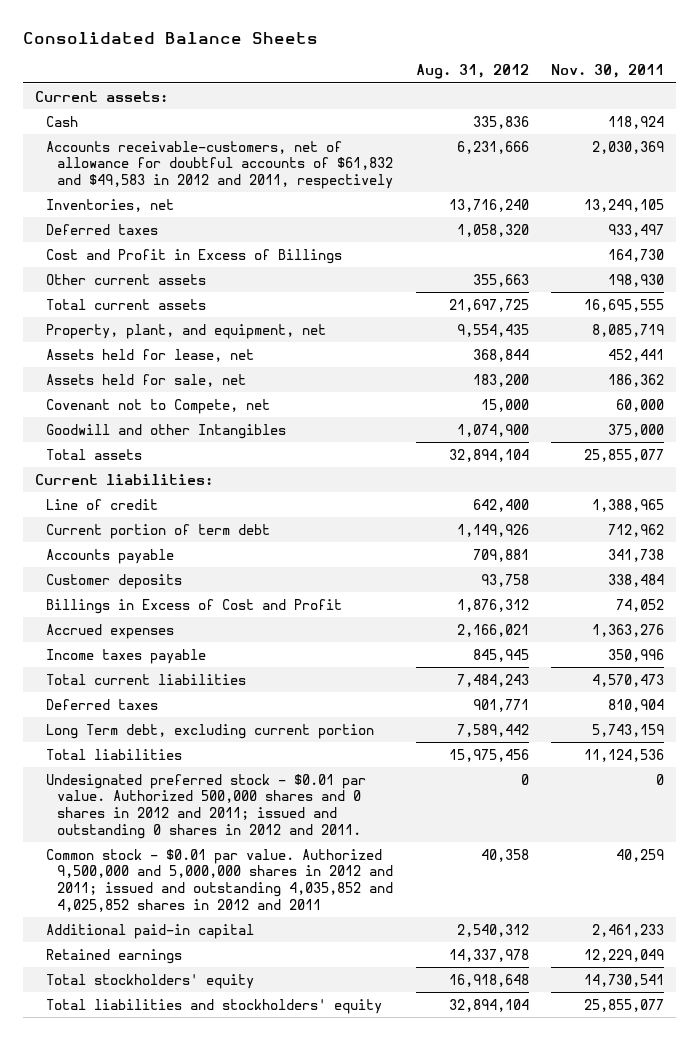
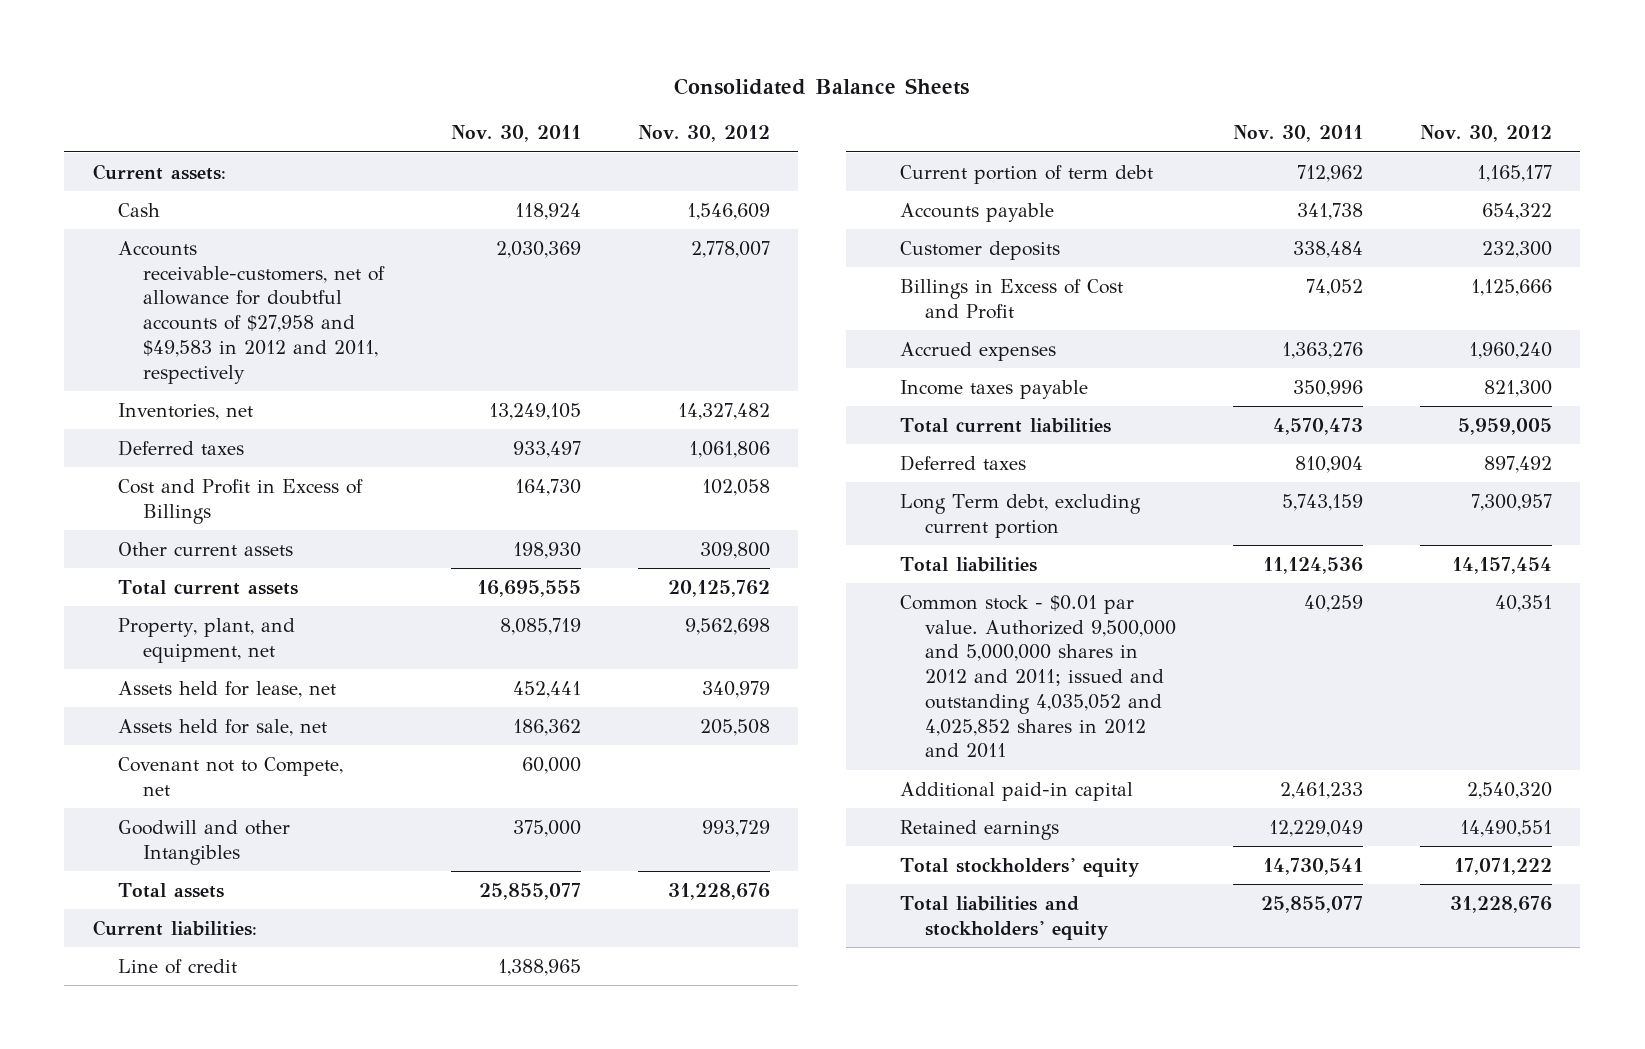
- | Aug. 31, 2012 | Nov. 30, 2011
+ | Nov. 30, 2011 | Nov. 30, 2012
- Accounts receivable-customers, net of allowance for doubtful accounts of $61,832 and $49,583 in 2012 and 2011, respectively | 6,231,666 | 2,030,369
+ Accounts receivable-customers, net of allowance for doubtful accounts of $27,958 and $49,583 in 2012 and 2011, respectively | 2,030,369 | 2,778,007
- Undesignated preferred stock - $0.01 par value. Authorized 500,000 shares and 0 shares in 2012 and 2011; issued and outstanding 0 shares in 2012 and 2011. | 0 | 0
- Common stock - $0.01 par value. Authorized 9,500,000 and 5,000,000 shares in 2012 and 2011; issued and outstanding 4,035,852 and 4,025,852 shares in 2012 and 2011 | 40,358 | 40,259
+ Common stock - $0.01 par value. Authorized 9,500,000 and 5,000,000 shares in 2012 and 2011; issued and outstanding 4,035,052 and 4,025,852 shares in 2012 and 2011 | 40,259 | 40,351

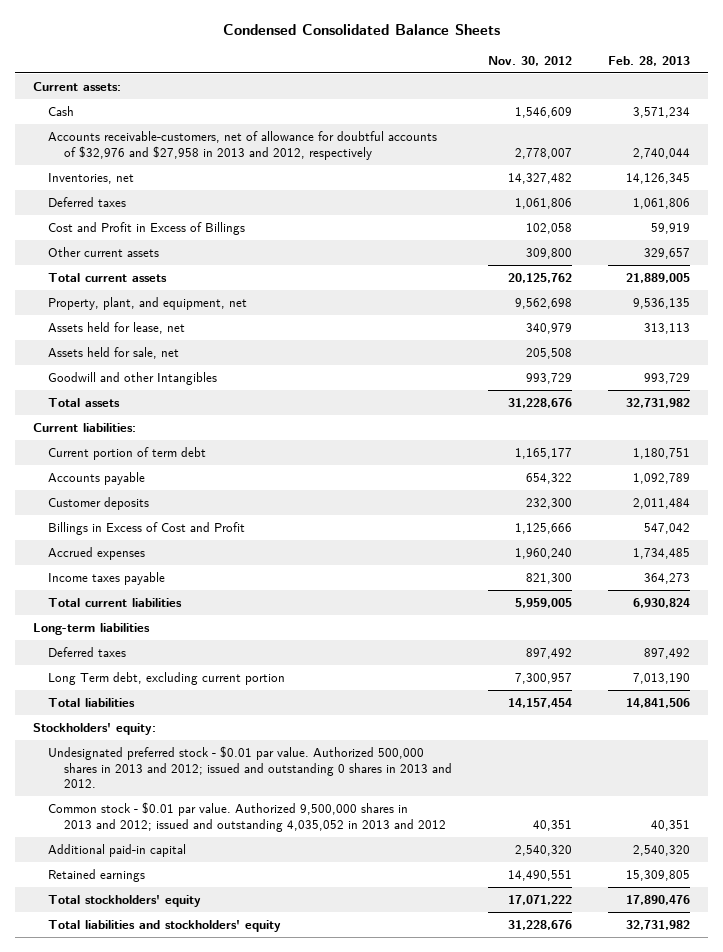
- Consolidated Balance Sheets
+ Condensed Consolidated Balance Sheets
- | Nov. 30, 2011 | Nov. 30, 2012
+ | Nov. 30, 2012 | Feb. 28, 2013
- Accounts receivable-customers, net of allowance for doubtful accounts of $27,958 and $49,583 in 2012 and 2011, respectively | 2,030,369 | 2,778,007
+ Accounts receivable-customers, net of allowance for doubtful accounts of $32,976 and $27,958 in 2013 and 2012, respectively | 2,778,007 | 2,740,044
- Covenant not to Compete, net | 60,000 |
- Line of credit | 1,388,965 |
+ Long-term liabilities
- Common stock - $0.01 par value. Authorized 9,500,000 and 5,000,000 shares in 2012 and 2011; issued and outstanding 4,035,052 and 4,025,852 shares in 2012 and 2011 | 40,259 | 40,351
+ Stockholders' equity:
+ Undesignated preferred stock - $0.01 par value. Authorized 500,000 shares in 2013 and 2012; issued and outstanding 0 shares in 2013 and 2012.
+ Common stock - $0.01 par value. Authorized 9,500,000 shares in 2013 and 2012; issued and outstanding 4,035,052 in 2013 and 2012 | 40,351 | 40,351

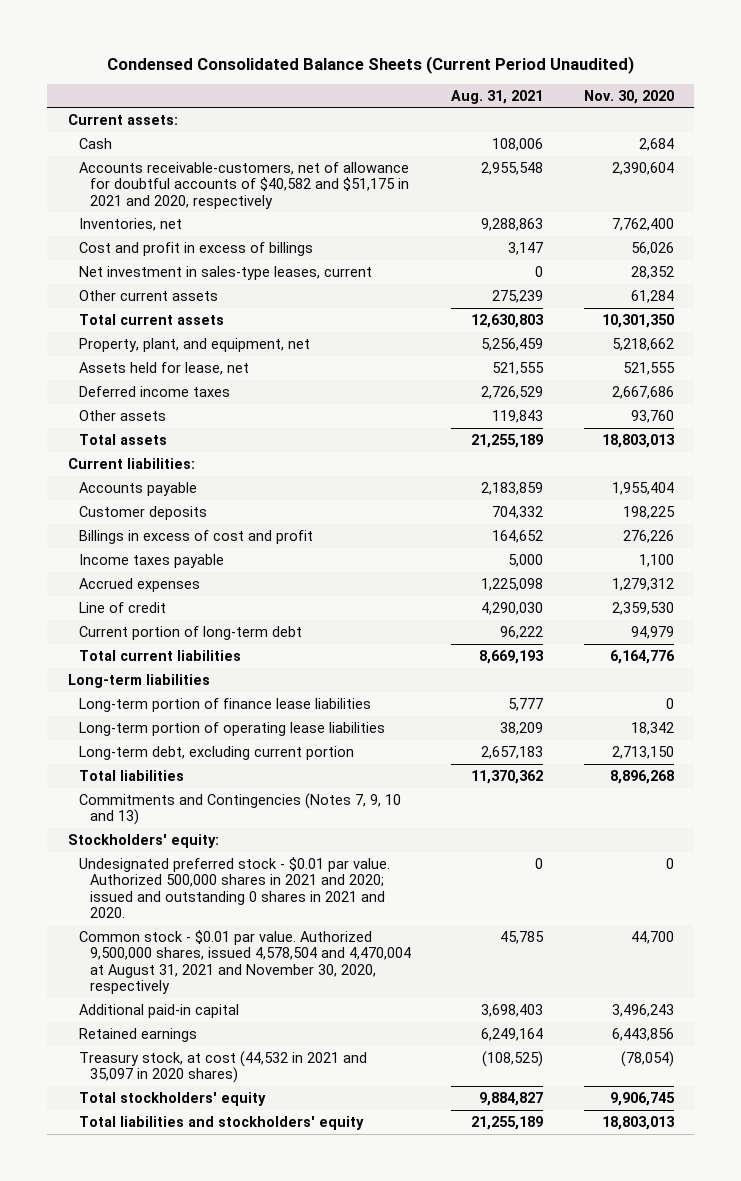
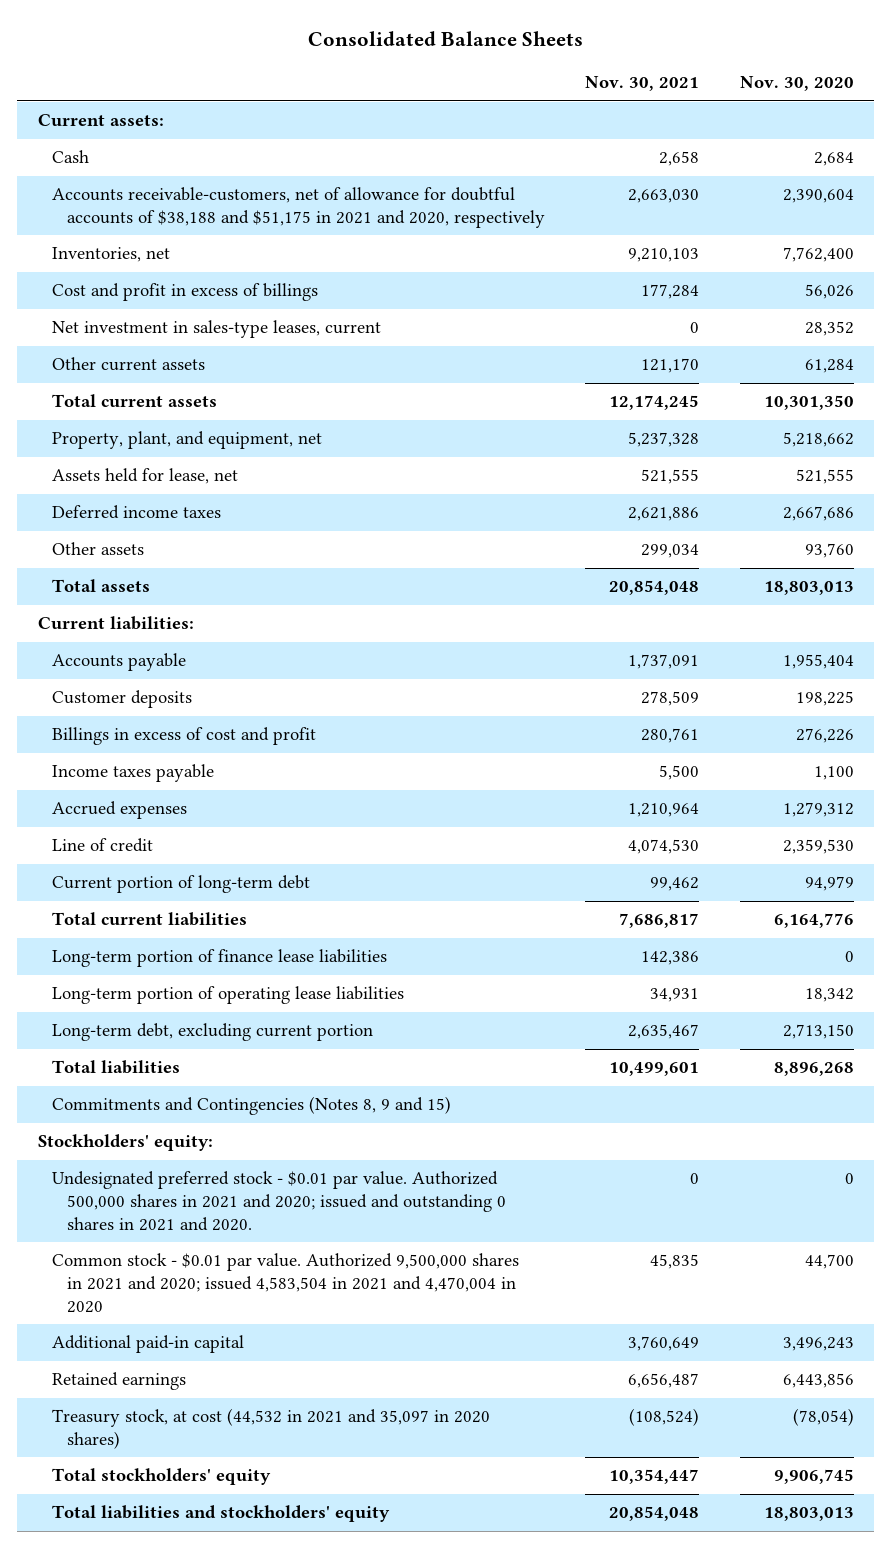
- Condensed Consolidated Balance Sheets (Current Period Unaudited)
+ Consolidated Balance Sheets
- | Aug. 31, 2021 | Nov. 30, 2020
+ | Nov. 30, 2021 | Nov. 30, 2020
- Accounts receivable-customers, net of allowance for doubtful accounts of $40,582 and $51,175 in 2021 and 2020, respectively | 2,955,548 | 2,390,604
+ Accounts receivable-customers, net of allowance for doubtful accounts of $38,188 and $51,175 in 2021 and 2020, respectively | 2,663,030 | 2,390,604
- Long-term liabilities
- Commitments and Contingencies (Notes 7, 9, 10 and 13)
+ Commitments and Contingencies (Notes 8, 9 and 15)
- Common stock - $0.01 par value. Authorized 9,500,000 shares, issued 4,578,504 and 4,470,004 at August 31, 2021 and November 30, 2020, respectively | 45,785 | 44,700
+ Common stock - $0.01 par value. Authorized 9,500,000 shares in 2021 and 2020; issued 4,583,504 in 2021 and 4,470,004 in 2020 | 45,835 | 44,700

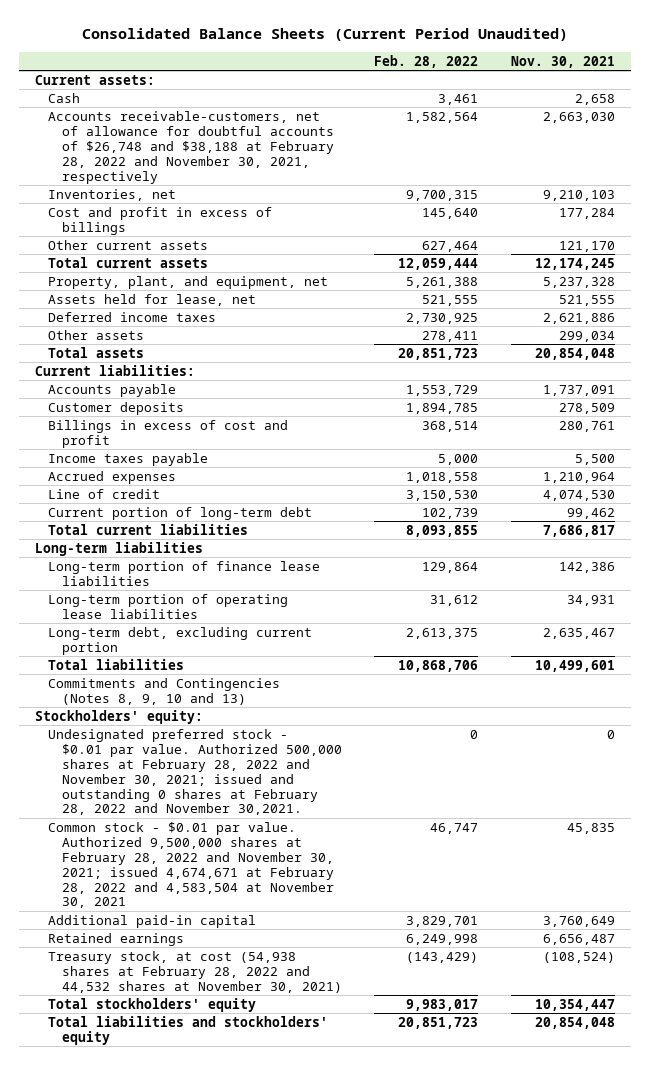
- Consolidated Balance Sheets
+ Consolidated Balance Sheets (Current Period Unaudited)
- | Nov. 30, 2021 | Nov. 30, 2020
+ | Feb. 28, 2022 | Nov. 30, 2021
- Accounts receivable-customers, net of allowance for doubtful accounts of $38,188 and $51,175 in 2021 and 2020, respectively | 2,663,030 | 2,390,604
+ Accounts receivable-customers, net of allowance for doubtful accounts of $26,748 and $38,188 at February 28, 2022 and November 30, 2021, respectively | 1,582,564 | 2,663,030
- Net investment in sales-type leases, current | 0 | 28,352
+ Long-term liabilities
- Commitments and Contingencies (Notes 8, 9 and 15)
+ Commitments and Contingencies (Notes 8, 9, 10 and 13)
- Undesignated preferred stock - $0.01 par value. Authorized 500,000 shares in 2021 and 2020; issued and outstanding 0 shares in 2021 and 2020. | 0 | 0
- Common stock - $0.01 par value. Authorized 9,500,000 shares in 2021 and 2020; issued 4,583,504 in 2021 and 4,470,004 in 2020 | 45,835 | 44,700
+ Undesignated preferred stock - $0.01 par value. Authorized 500,000 shares at February 28, 2022 and November 30, 2021; issued and outstanding 0 shares at February 28, 2022 and November 30,2021. | 0 | 0
+ Common stock - $0.01 par value. Authorized 9,500,000 shares at February 28, 2022 and November 30, 2021; issued 4,674,671 at February 28, 2022 and 4,583,504 at November 30, 2021 | 46,747 | 45,835
- Treasury stock, at cost (44,532 in 2021 and 35,097 in 2020 shares) | (108,524) | (78,054)
+ Treasury stock, at cost (54,938 shares at February 28, 2022 and 44,532 shares at November 30, 2021) | (143,429) | (108,524)

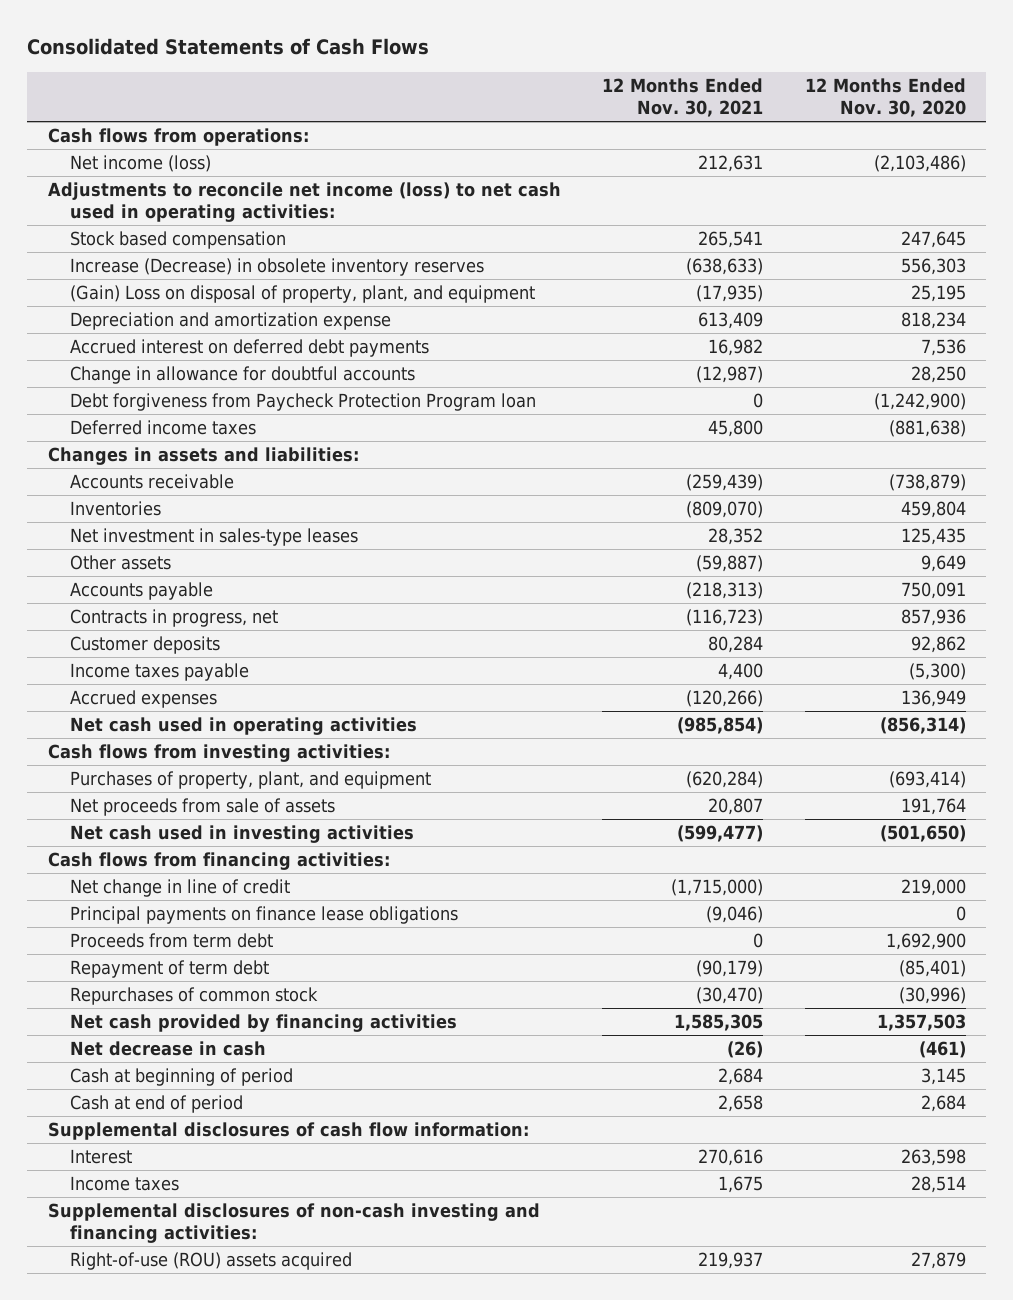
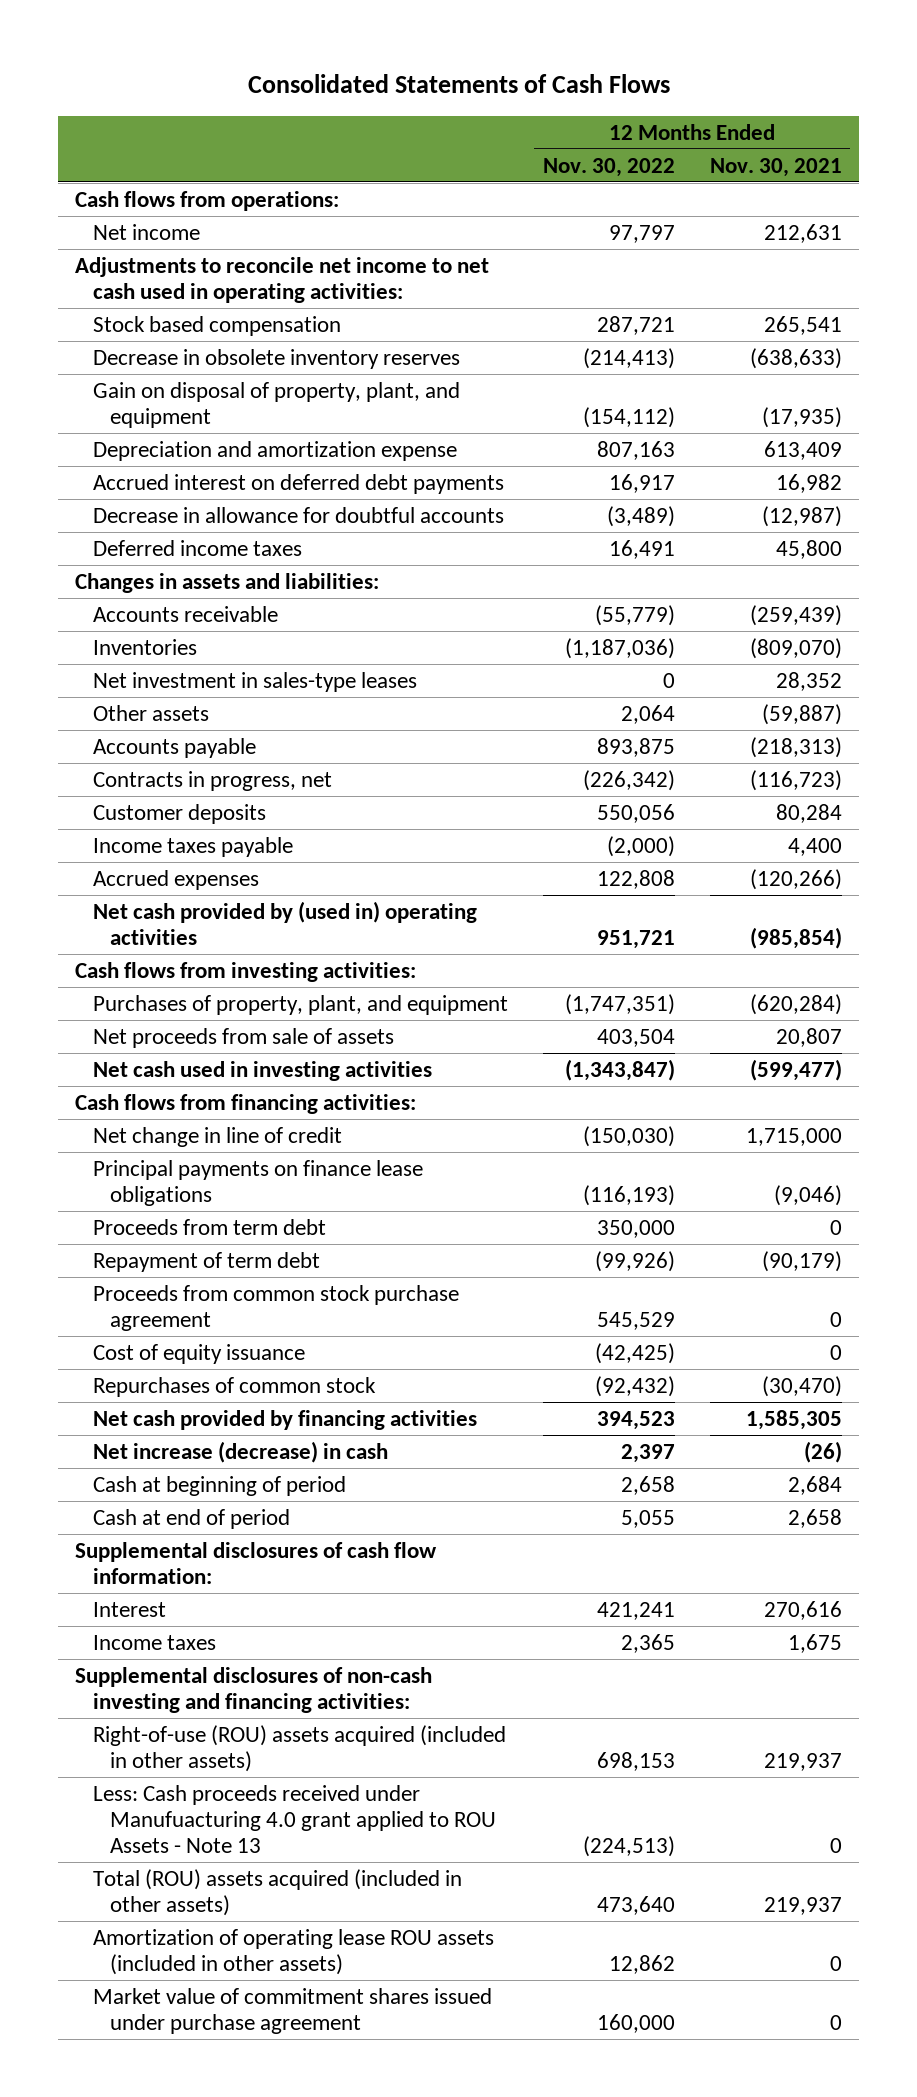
- | 12 Months Ended Nov. 30, 2021 | 12 Months Ended Nov. 30, 2020
+ | 12 Months Ended Nov. 30, 2022 | 12 Months Ended Nov. 30, 2021
- Net income (loss) | 212,631 | (2,103,486)
- Adjustments to reconcile net income (loss) to net cash used in operating activities:
+ Net income | 97,797 | 212,631
+ Adjustments to reconcile net income to net cash used in operating activities:
- Increase (Decrease) in obsolete inventory reserves | (638,633) | 556,303
- (Gain) Loss on disposal of property, plant, and equipment | (17,935) | 25,195
+ Decrease in obsolete inventory reserves | (214,413) | (638,633)
+ Gain on disposal of property, plant, and equipment | (154,112) | (17,935)
- Change in allowance for doubtful accounts | (12,987) | 28,250
- Debt forgiveness from Paycheck Protection Program loan | 0 | (1,242,900)
+ Decrease in allowance for doubtful accounts | (3,489) | (12,987)
- Net cash used in operating activities | (985,854) | (856,314)
+ Net cash provided by (used in) operating activities | 951,721 | (985,854)
- Net change in line of credit | (1,715,000) | 219,000
+ Net change in line of credit | (150,030) | 1,715,000
+ Proceeds from common stock purchase agreement | 545,529 | 0
+ Cost of equity issuance | (42,425) | 0
- Net decrease in cash | (26) | (461)
+ Net increase (decrease) in cash | 2,397 | (26)
- Right-of-use (ROU) assets acquired | 219,937 | 27,879
+ Right-of-use (ROU) assets acquired (included in other assets) | 698,153 | 219,937
+ Less: Cash proceeds received under Manufuacturing 4.0 grant applied to ROU Assets - Note 13 | (224,513) | 0
+ Total (ROU) assets acquired (included in other assets) | 473,640 | 219,937
+ Amortization of operating lease ROU assets (included in other assets) | 12,862 | 0
+ Market value of commitment shares issued under purchase agreement | 160,000 | 0

